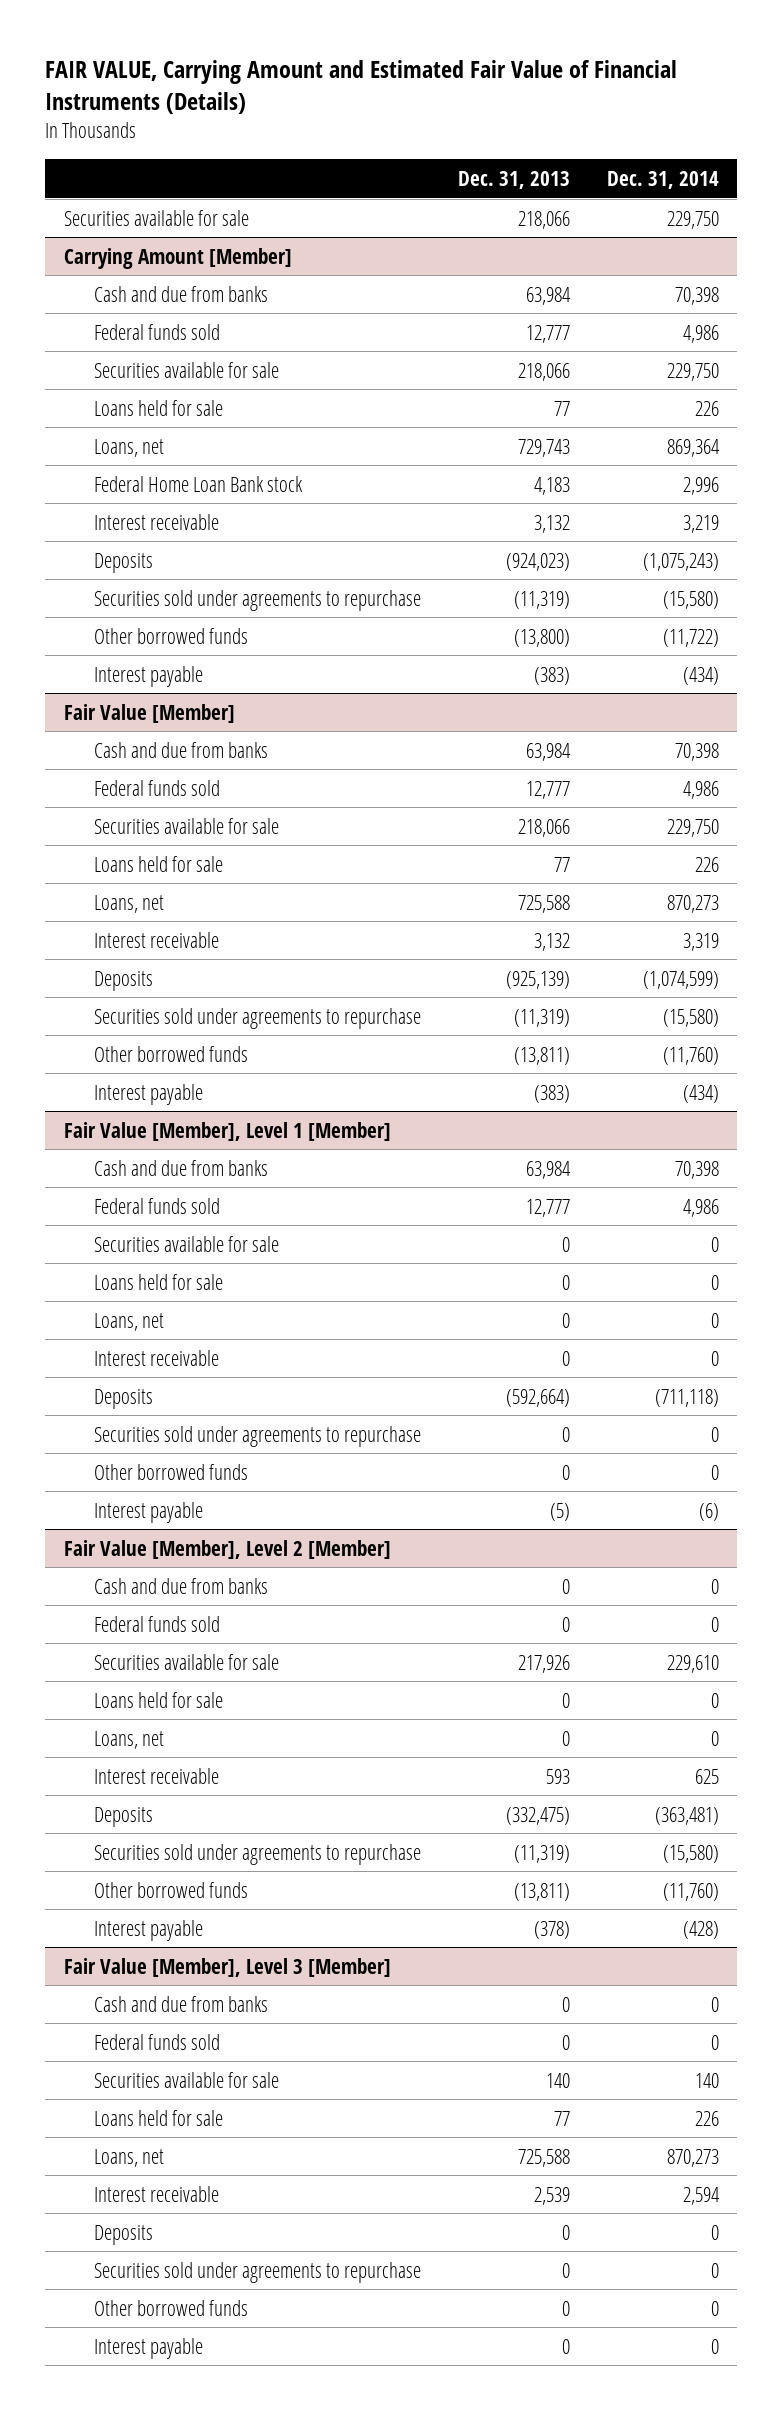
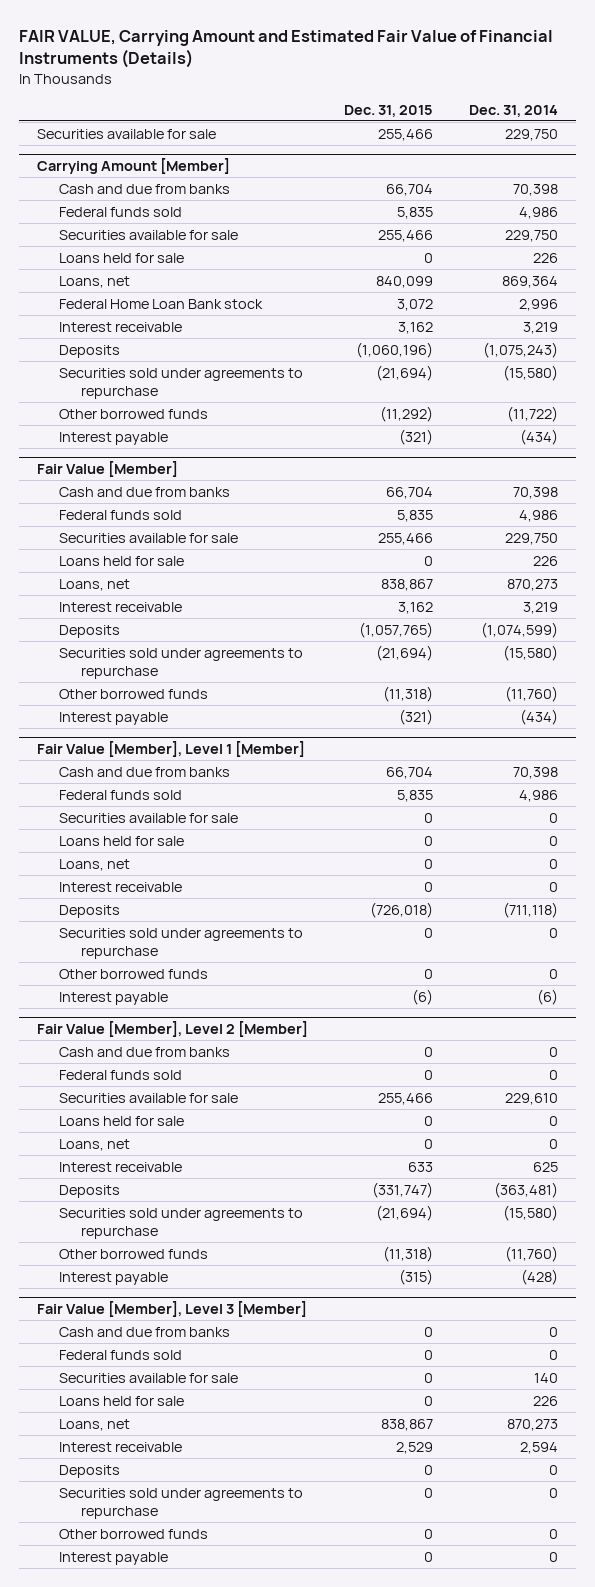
- | Dec. 31, 2013 | Dec. 31, 2014
+ | Dec. 31, 2015 | Dec. 31, 2014
@ Fair Value [Member]
- Interest receivable | 3,132 | 3,319
+ Interest receivable | 3,162 | 3,219

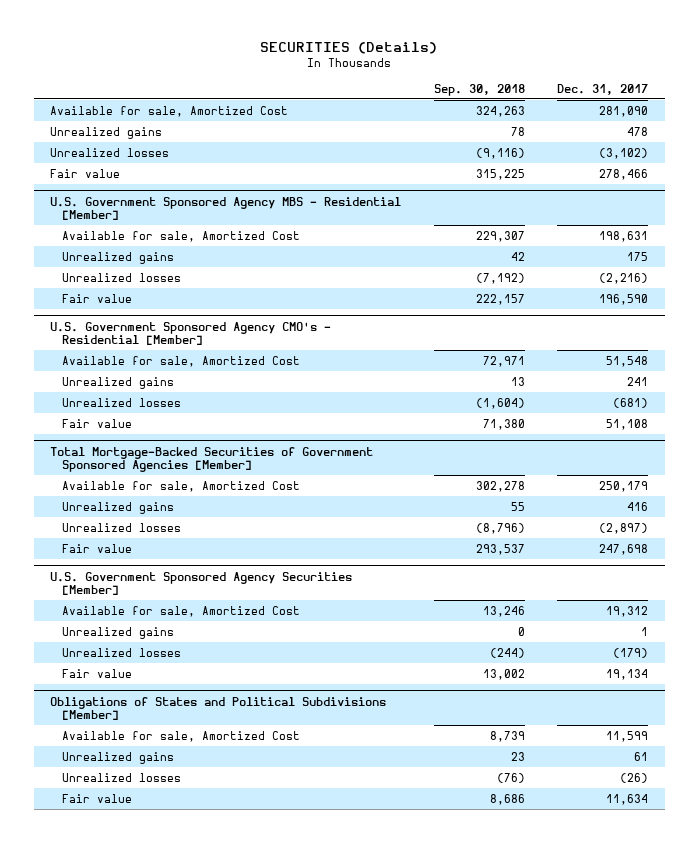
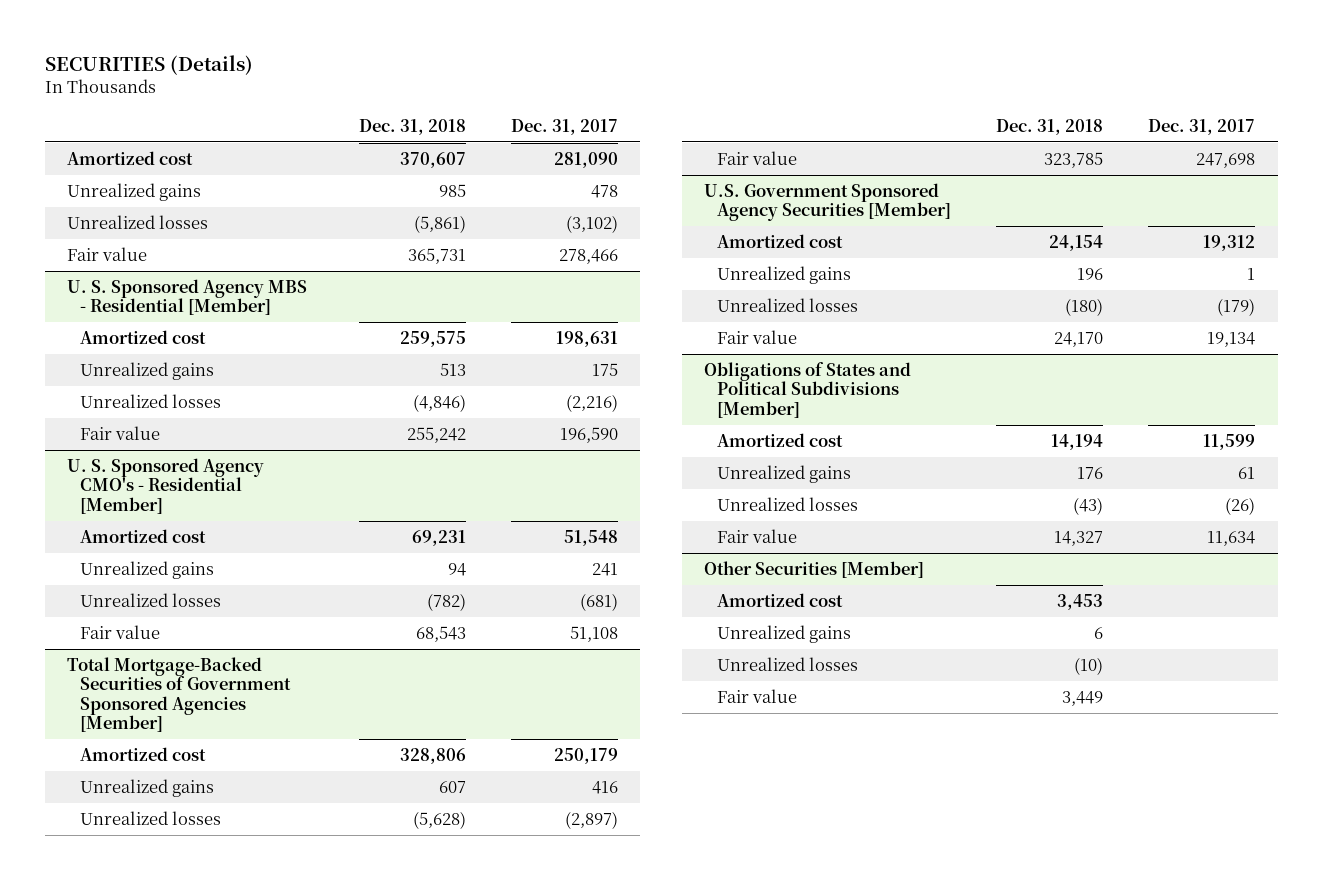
- | Sep. 30, 2018 | Dec. 31, 2017
+ | Dec. 31, 2018 | Dec. 31, 2017
- Available for sale, Amortized Cost | 324,263 | 281,090
+ Amortized cost | 370,607 | 281,090
- U.S. Government Sponsored Agency MBS - Residential [Member]
- Available for sale, Amortized Cost | 229,307 | 198,631
+ U. S. Sponsored Agency MBS - Residential [Member]
+ Amortized cost | 259,575 | 198,631
- U.S. Government Sponsored Agency CMO's - Residential [Member]
- Available for sale, Amortized Cost | 72,971 | 51,548
+ U. S. Sponsored Agency CMO's - Residential [Member]
+ Amortized cost | 69,231 | 51,548
@ Total Mortgage-Backed Securities of Government Sponsored Agencies [Member]
- Available for sale, Amortized Cost | 302,278 | 250,179
+ Amortized cost | 328,806 | 250,179
@ U.S. Government Sponsored Agency Securities [Member]
- Available for sale, Amortized Cost | 13,246 | 19,312
+ Amortized cost | 24,154 | 19,312
@ Obligations of States and Political Subdivisions [Member]
- Available for sale, Amortized Cost | 8,739 | 11,599
+ Amortized cost | 14,194 | 11,599
+ Other Securities [Member]
+ Amortized cost | 3,453 |
+ Unrealized gains | 6 |
+ Unrealized losses | (10) |
+ Fair value | 3,449 |

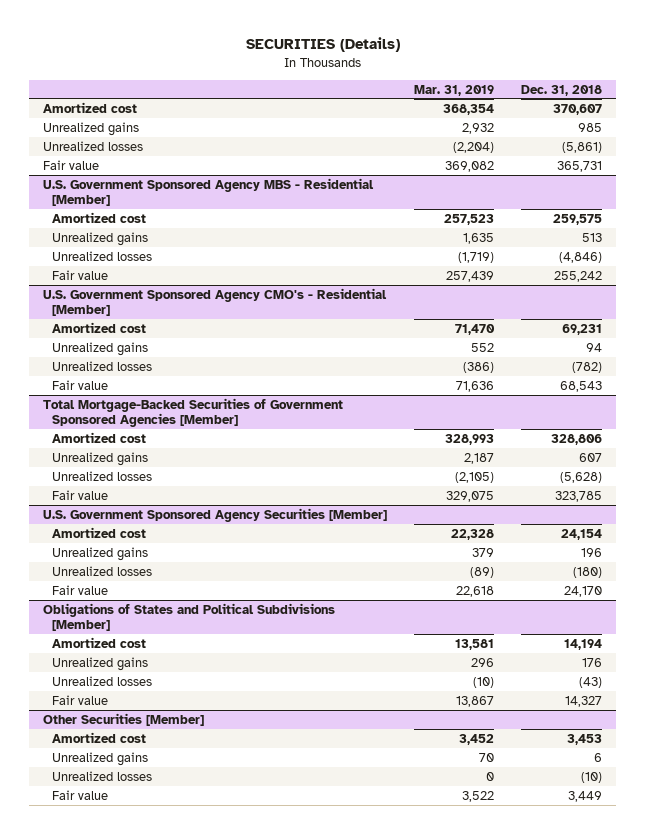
- | Dec. 31, 2018 | Dec. 31, 2017
+ | Mar. 31, 2019 | Dec. 31, 2018
- U. S. Sponsored Agency MBS - Residential [Member]
+ U.S. Government Sponsored Agency MBS - Residential [Member]
- U. S. Sponsored Agency CMO's - Residential [Member]
+ U.S. Government Sponsored Agency CMO's - Residential [Member]

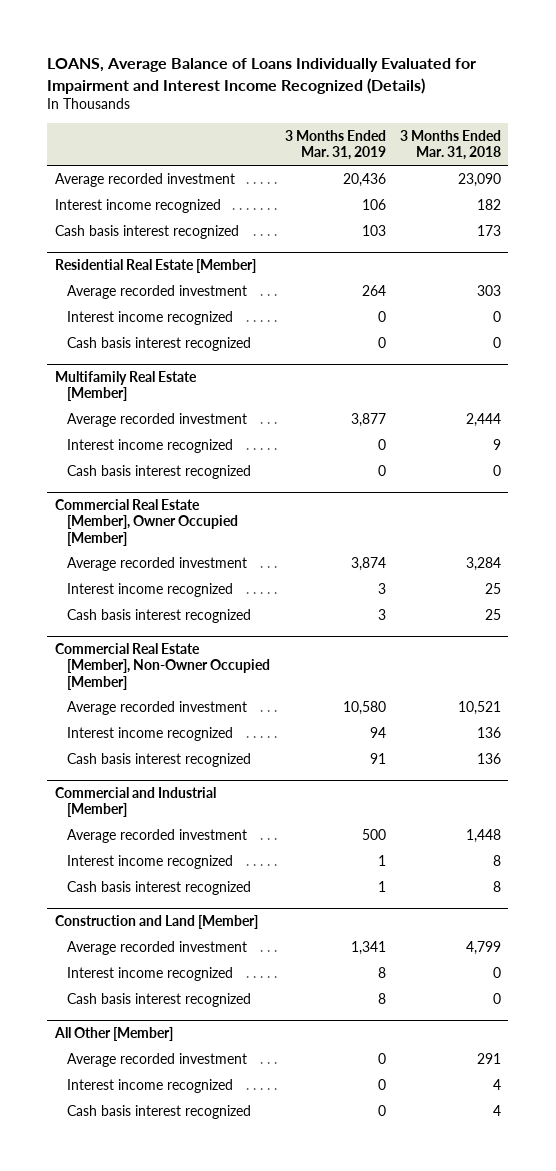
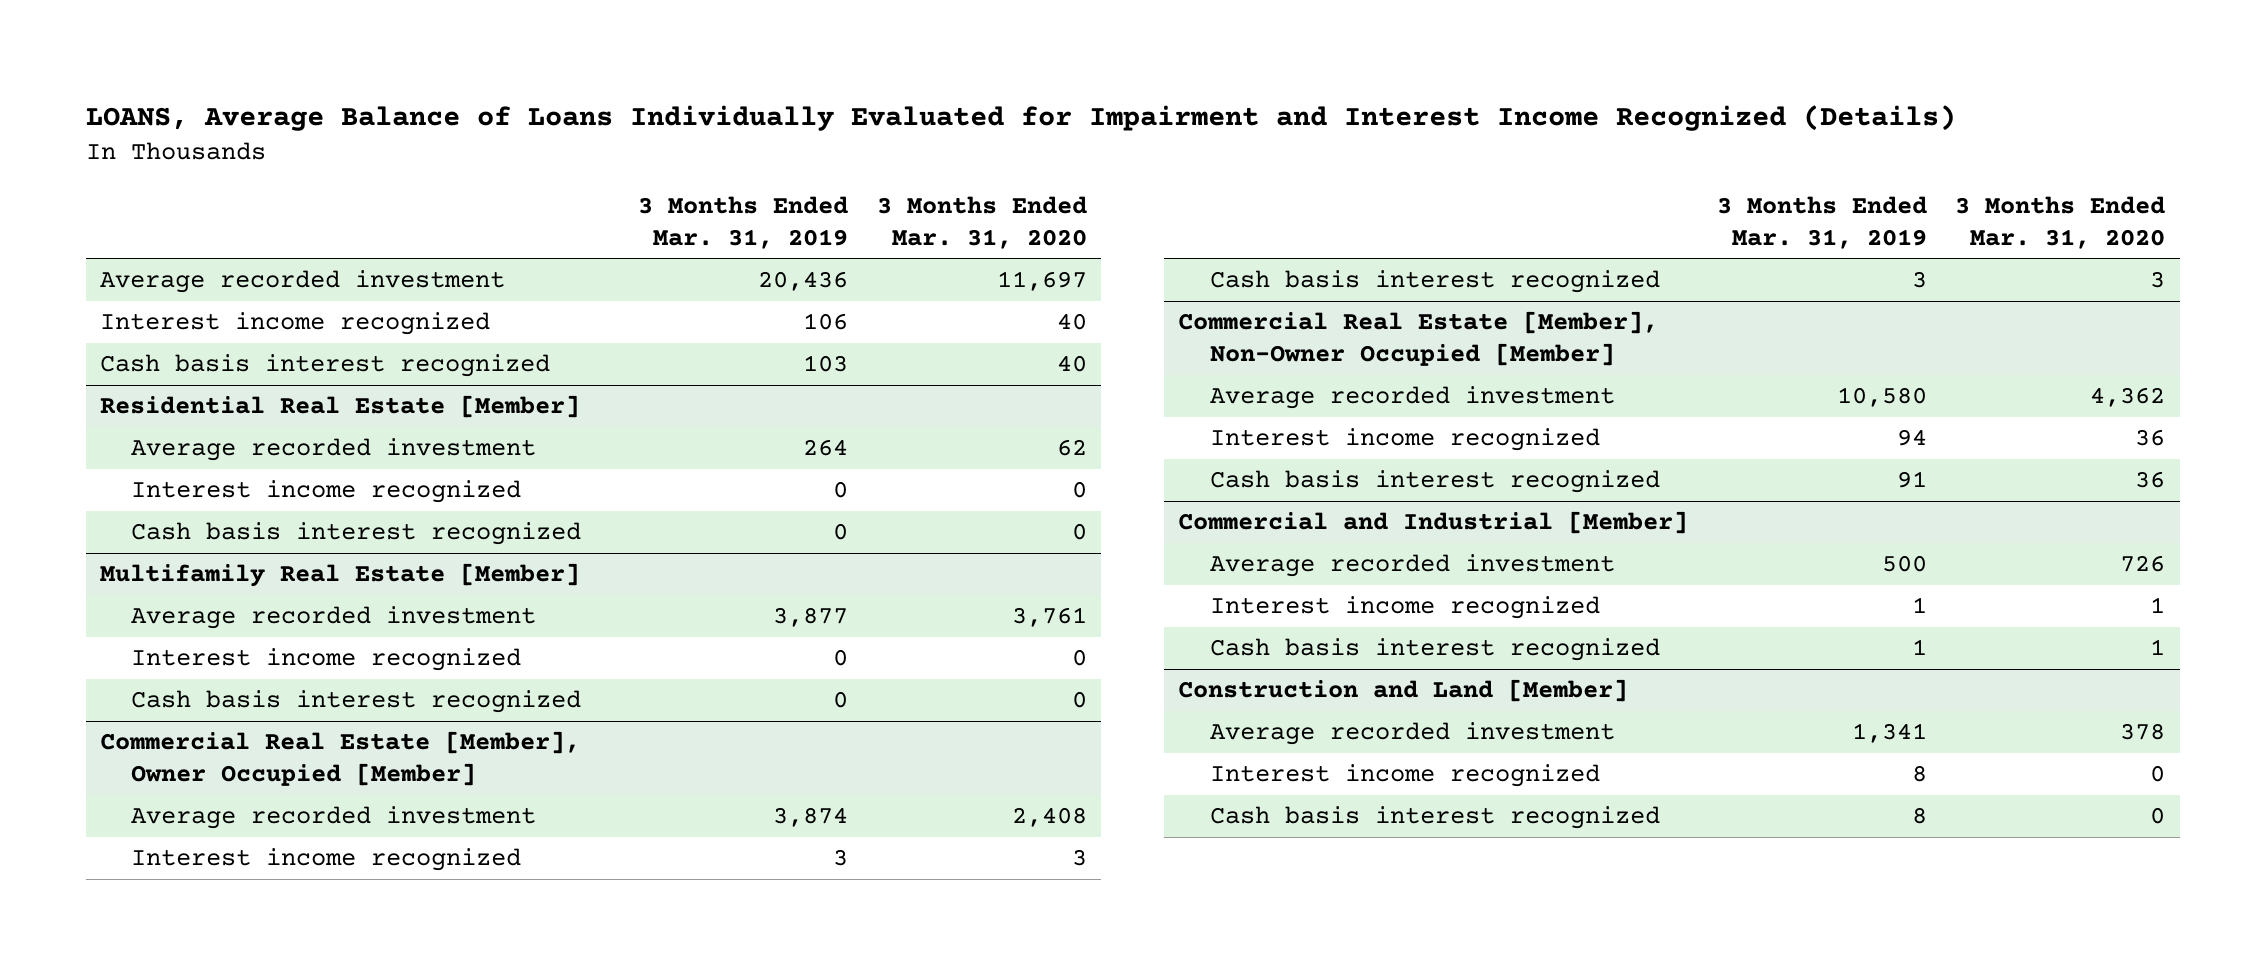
- | 3 Months Ended Mar. 31, 2019 | 3 Months Ended Mar. 31, 2018
+ | 3 Months Ended Mar. 31, 2019 | 3 Months Ended Mar. 31, 2020
- All Other [Member]
- Average recorded investment | 0 | 291
- Interest income recognized | 0 | 4
- Cash basis interest recognized | 0 | 4

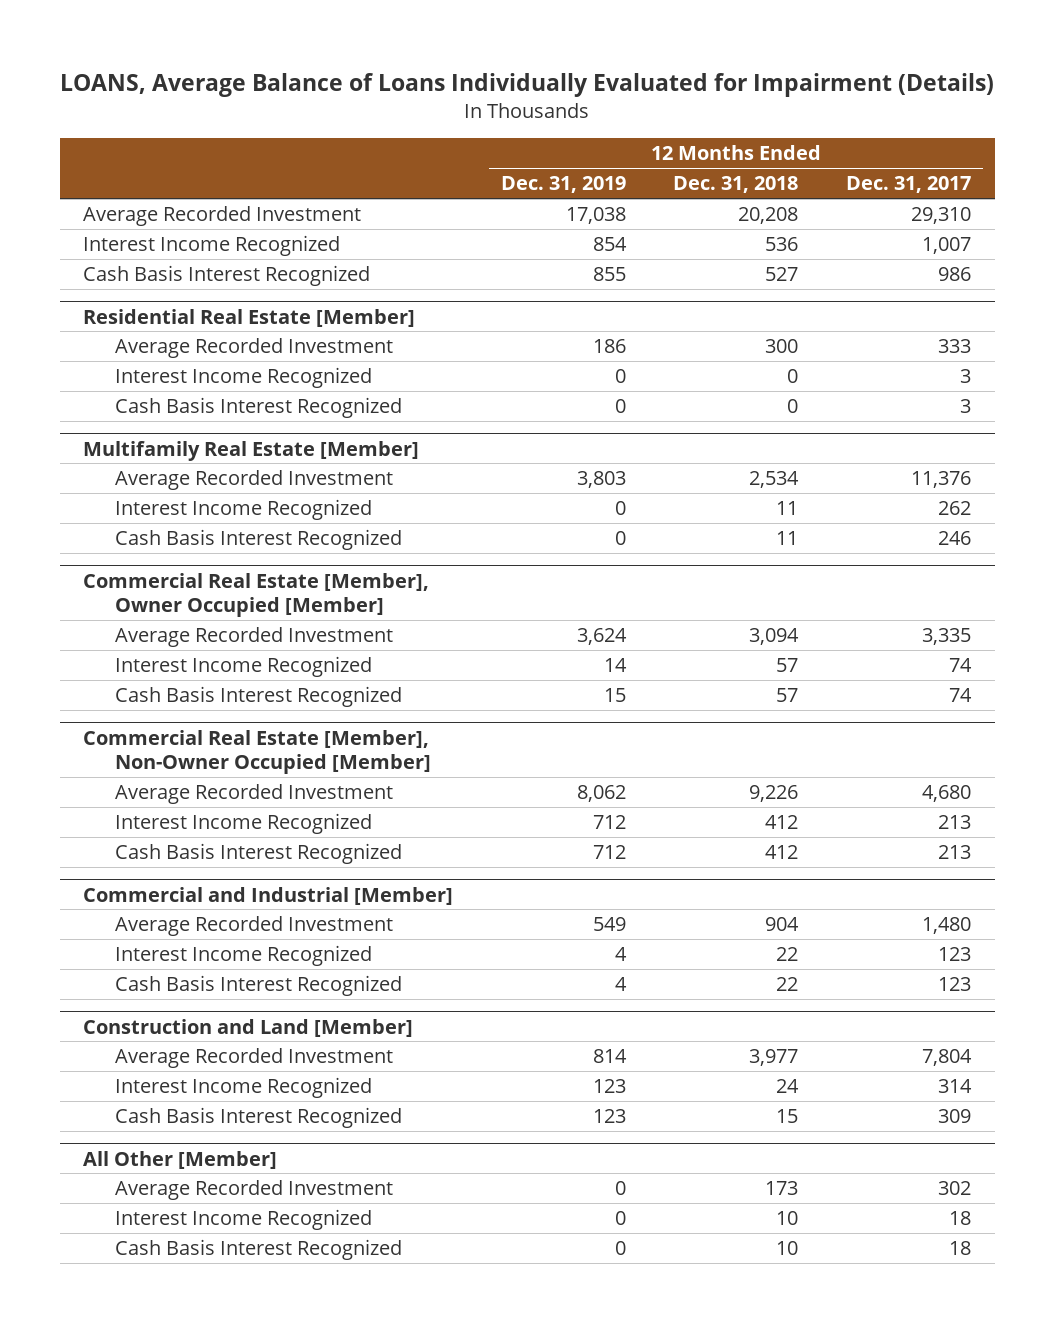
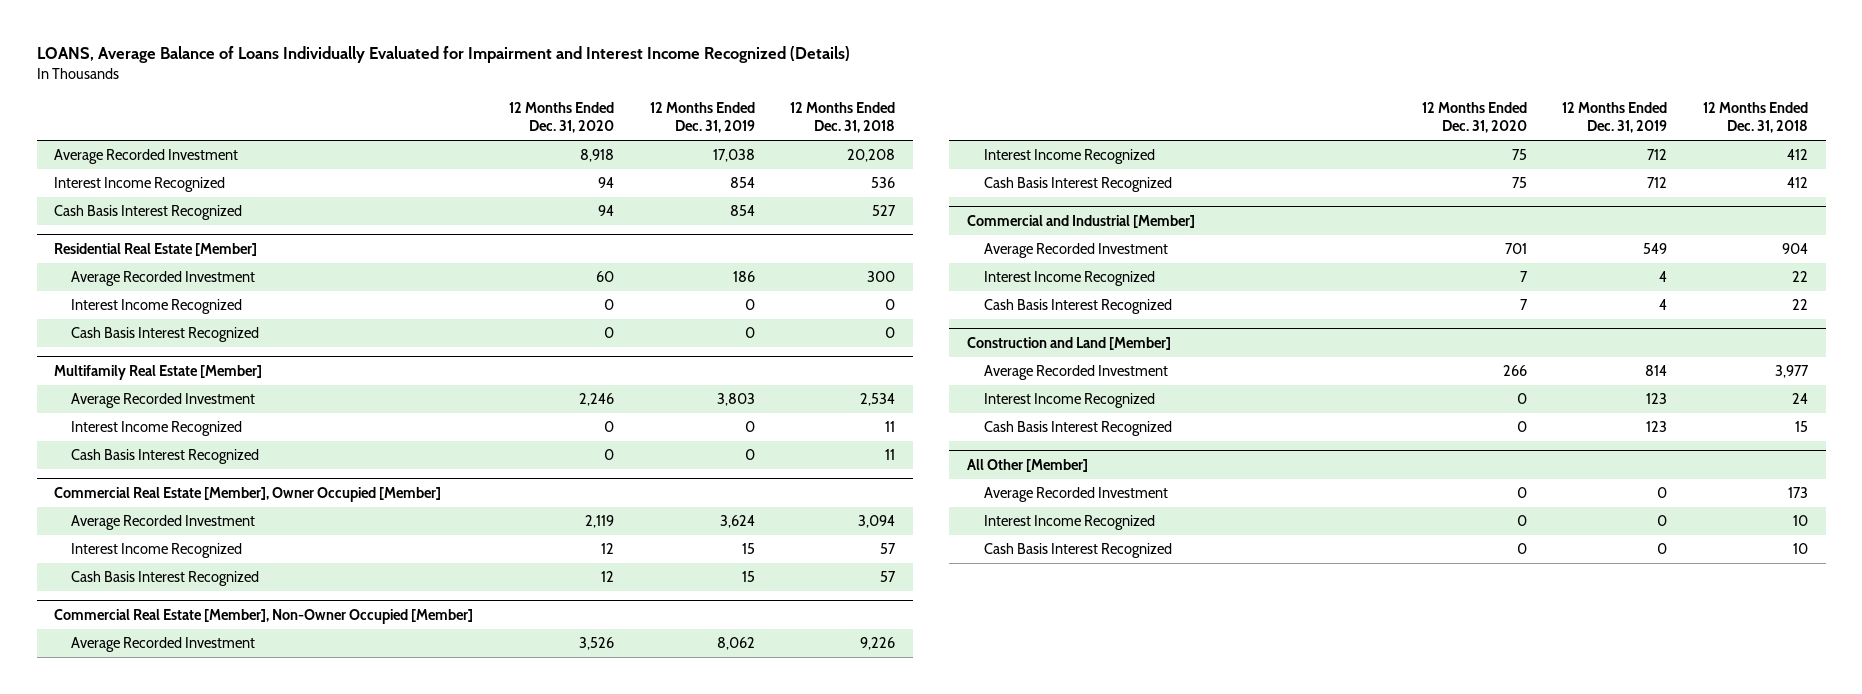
- LOANS, Average Balance of Loans Individually Evaluated for Impairment (Details)
+ LOANS, Average Balance of Loans Individually Evaluated for Impairment and Interest Income Recognized (Details)
- | 12 Months Ended Dec. 31, 2019 | 12 Months Ended Dec. 31, 2018 | 12 Months Ended Dec. 31, 2017
+ | 12 Months Ended Dec. 31, 2020 | 12 Months Ended Dec. 31, 2019 | 12 Months Ended Dec. 31, 2018
- Cash Basis Interest Recognized | 855 | 527 | 986
+ Cash Basis Interest Recognized | 94 | 854 | 527
@ Commercial Real Estate [Member], Owner Occupied [Member]
- Interest Income Recognized | 14 | 57 | 74
+ Interest Income Recognized | 12 | 15 | 57

